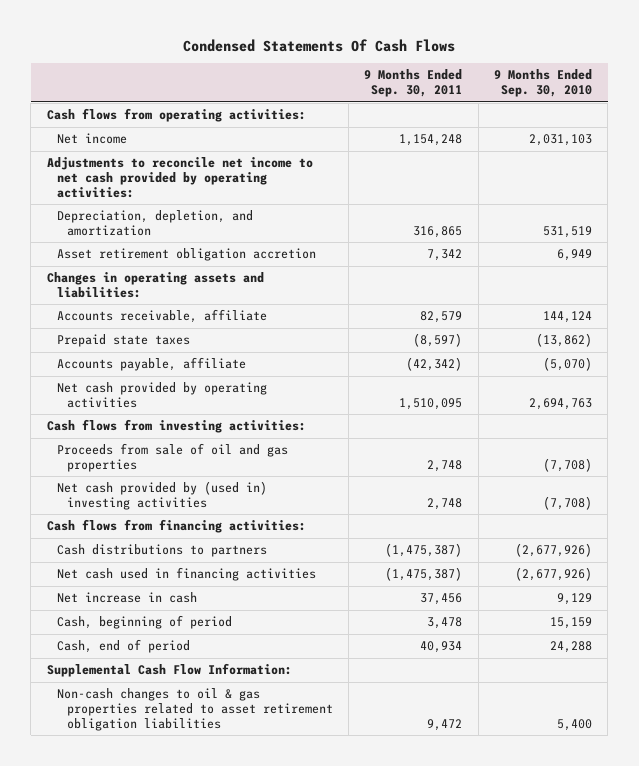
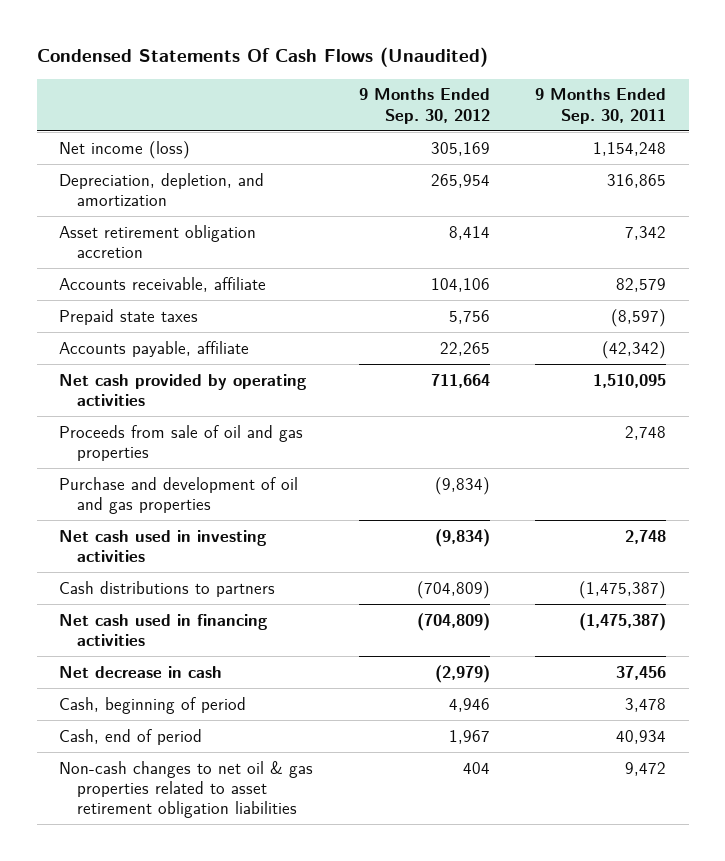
- Condensed Statements Of Cash Flows
+ Condensed Statements Of Cash Flows (Unaudited)
- | 9 Months Ended Sep. 30, 2011 | 9 Months Ended Sep. 30, 2010
+ | 9 Months Ended Sep. 30, 2012 | 9 Months Ended Sep. 30, 2011
- Cash flows from operating activities:
- Net income | 1,154,248 | 2,031,103
- Adjustments to reconcile net income to net cash provided by operating activities:
+ Net income (loss) | 305,169 | 1,154,248
- Changes in operating assets and liabilities:
- Cash flows from investing activities:
- Net cash provided by (used in) investing activities | 2,748 | (7,708)
- Cash flows from financing activities:
+ Purchase and development of oil and gas properties | (9,834) |
+ Net cash used in investing activities | (9,834) | 2,748
- Net increase in cash | 37,456 | 9,129
+ Net decrease in cash | (2,979) | 37,456
- Supplemental Cash Flow Information:
- Non-cash changes to oil & gas properties related to asset retirement obligation liabilities | 9,472 | 5,400
+ Non-cash changes to net oil & gas properties related to asset retirement obligation liabilities | 404 | 9,472

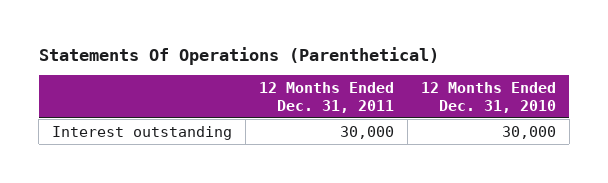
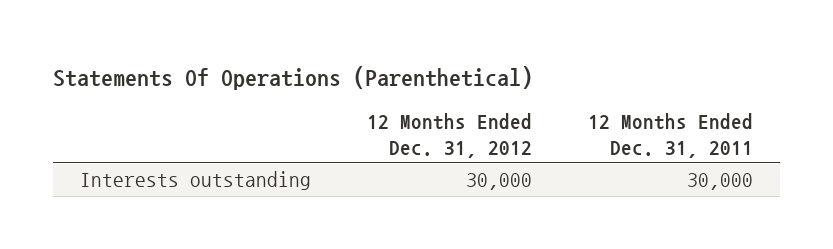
- | 12 Months Ended Dec. 31, 2011 | 12 Months Ended Dec. 31, 2010
+ | 12 Months Ended Dec. 31, 2012 | 12 Months Ended Dec. 31, 2011
- Interest outstanding | 30,000 | 30,000
+ Interests outstanding | 30,000 | 30,000

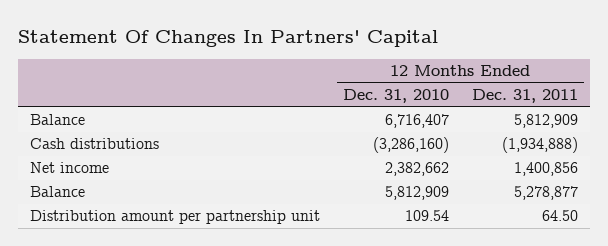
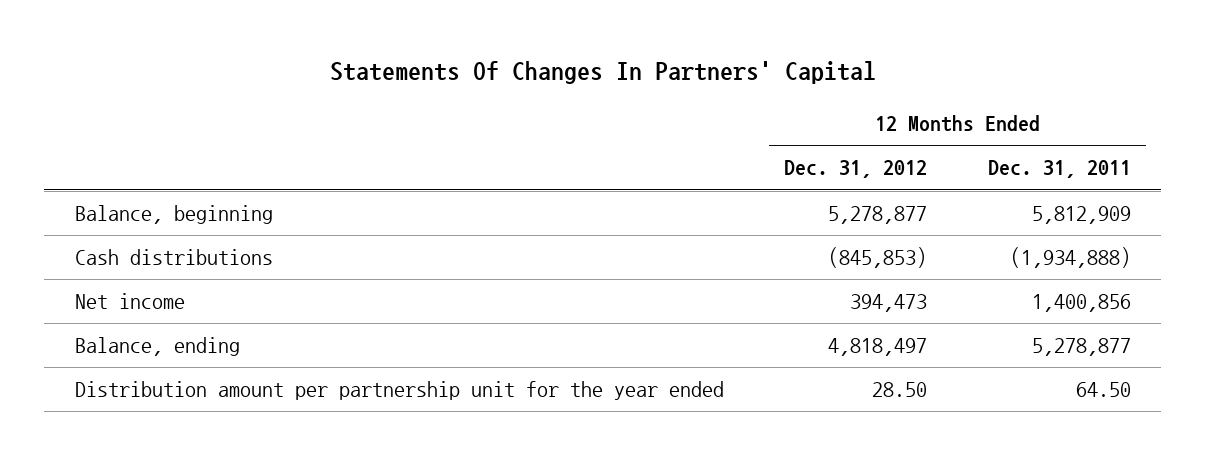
- Statement Of Changes In Partners' Capital
+ Statements Of Changes In Partners' Capital
- | 12 Months Ended Dec. 31, 2010 | 12 Months Ended Dec. 31, 2011
+ | 12 Months Ended Dec. 31, 2012 | 12 Months Ended Dec. 31, 2011
- Balance | 6,716,407 | 5,812,909
+ Balance, beginning | 5,278,877 | 5,812,909
- Balance | 5,812,909 | 5,278,877
- Distribution amount per partnership unit | 109.54 | 64.50
+ Balance, ending | 4,818,497 | 5,278,877
+ Distribution amount per partnership unit for the year ended | 28.50 | 64.50

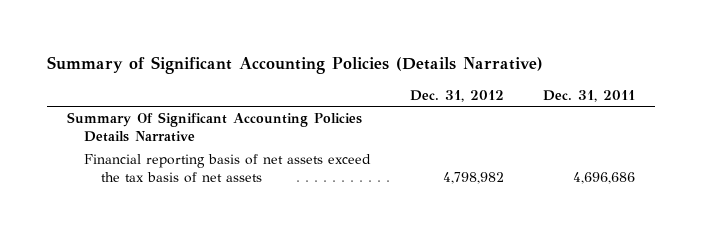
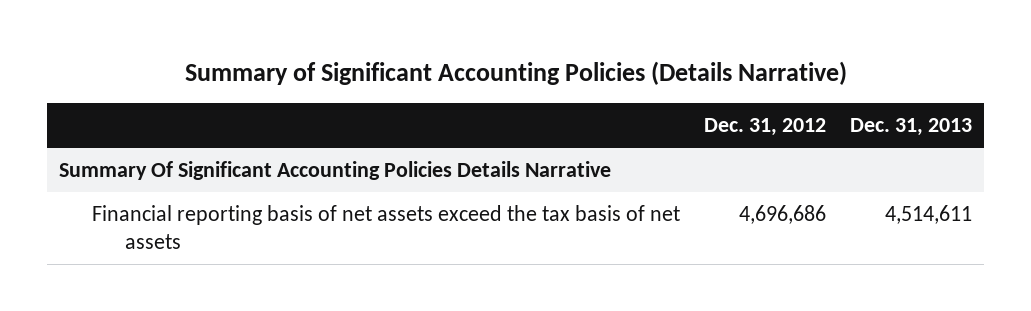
- | Dec. 31, 2012 | Dec. 31, 2011
+ | Dec. 31, 2012 | Dec. 31, 2013
- Financial reporting basis of net assets exceed the tax basis of net assets | 4,798,982 | 4,696,686
+ Financial reporting basis of net assets exceed the tax basis of net assets | 4,696,686 | 4,514,611

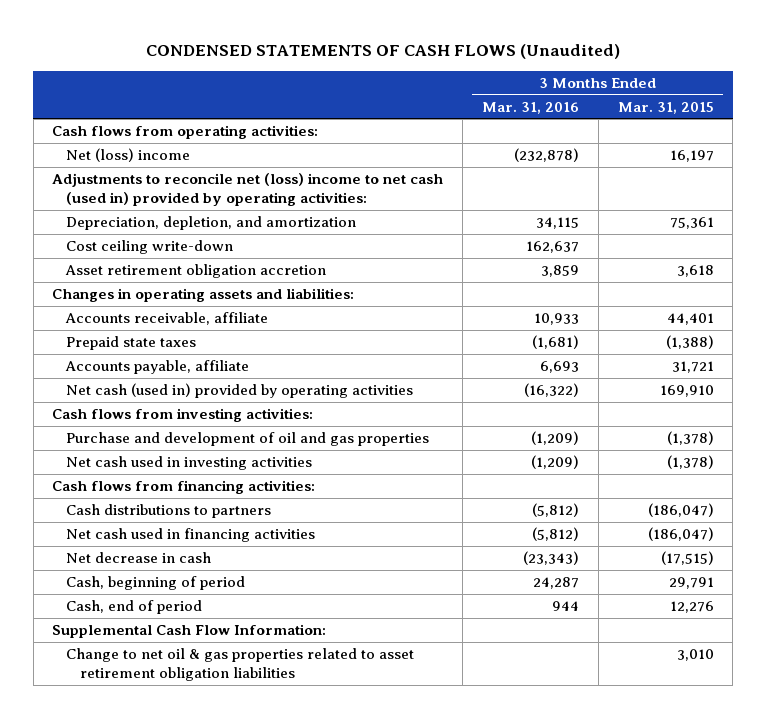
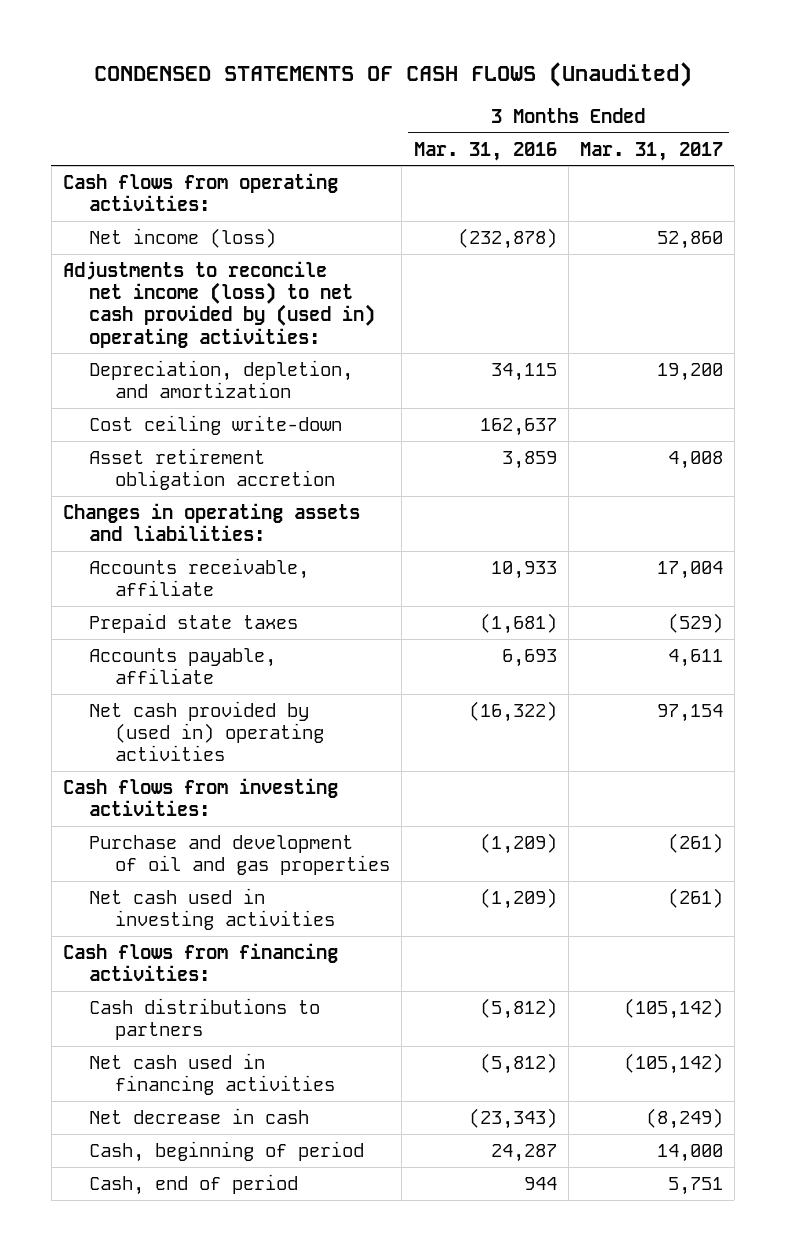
- | 3 Months Ended Mar. 31, 2016 | 3 Months Ended Mar. 31, 2015
+ | 3 Months Ended Mar. 31, 2016 | 3 Months Ended Mar. 31, 2017
- Net (loss) income | (232,878) | 16,197
- Adjustments to reconcile net (loss) income to net cash (used in) provided by operating activities:
+ Net income (loss) | (232,878) | 52,860
+ Adjustments to reconcile net income (loss) to net cash provided by (used in) operating activities:
- Net cash (used in) provided by operating activities | (16,322) | 169,910
+ Net cash provided by (used in) operating activities | (16,322) | 97,154
- Supplemental Cash Flow Information:
- Change to net oil & gas properties related to asset retirement obligation liabilities | | 3,010

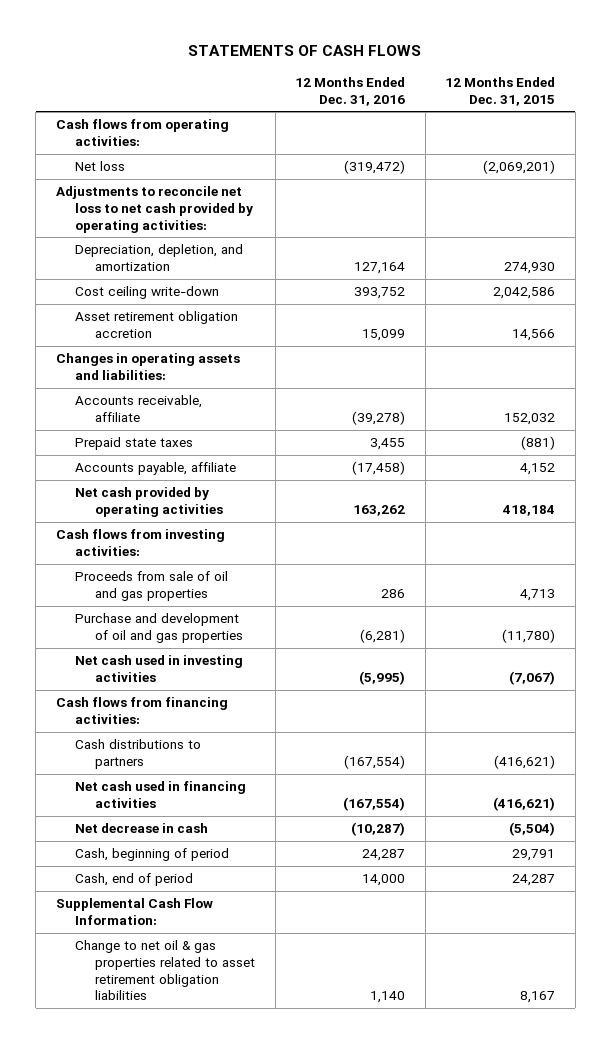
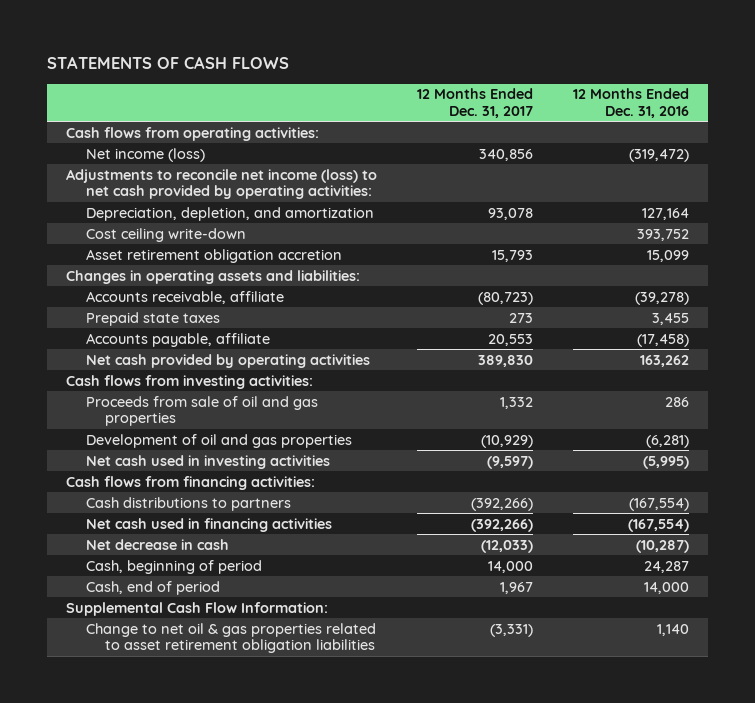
- | 12 Months Ended Dec. 31, 2016 | 12 Months Ended Dec. 31, 2015
+ | 12 Months Ended Dec. 31, 2017 | 12 Months Ended Dec. 31, 2016
- Net loss | (319,472) | (2,069,201)
- Adjustments to reconcile net loss to net cash provided by operating activities:
+ Net income (loss) | 340,856 | (319,472)
+ Adjustments to reconcile net income (loss) to net cash provided by operating activities:
- Purchase and development of oil and gas properties | (6,281) | (11,780)
+ Development of oil and gas properties | (10,929) | (6,281)

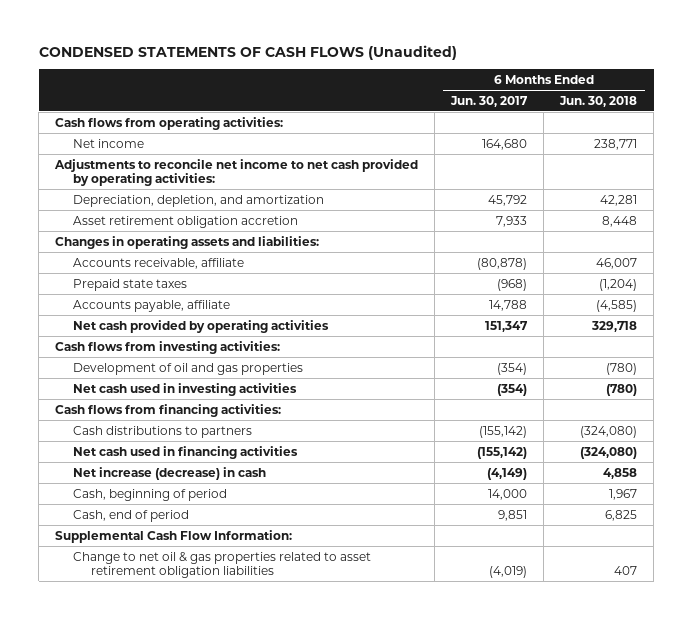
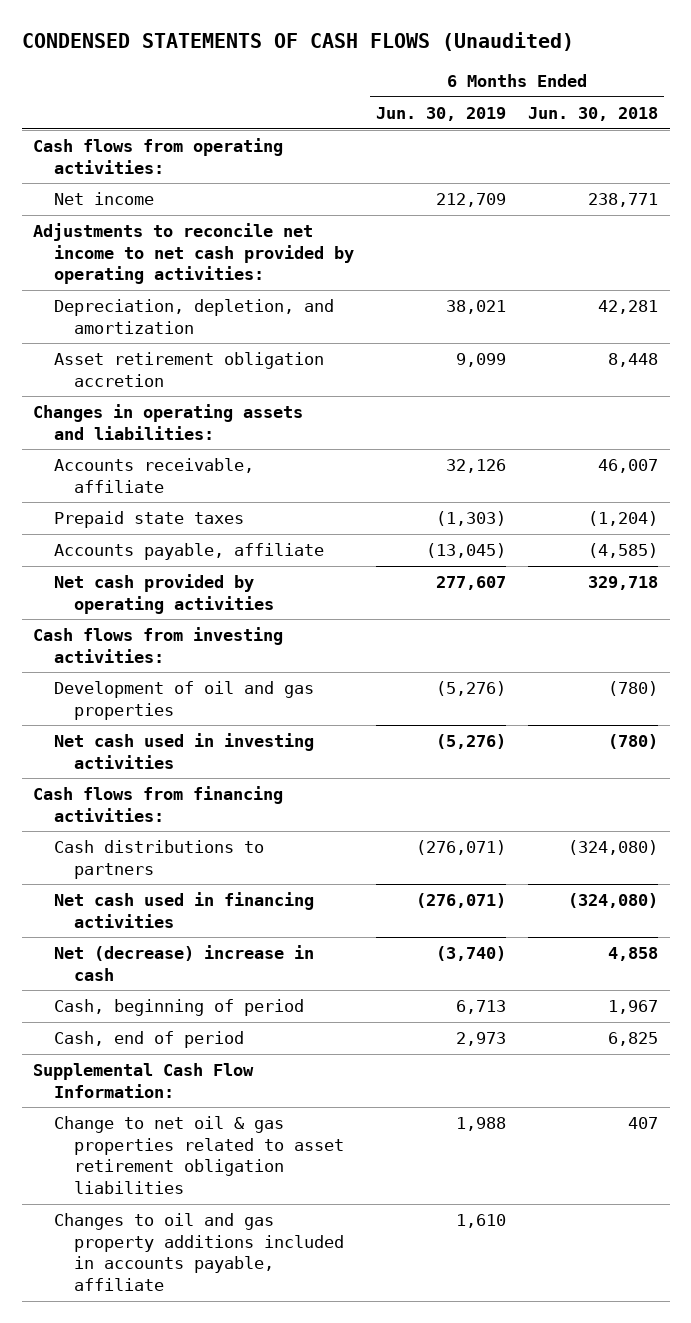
- | 6 Months Ended Jun. 30, 2017 | 6 Months Ended Jun. 30, 2018
+ | 6 Months Ended Jun. 30, 2019 | 6 Months Ended Jun. 30, 2018
- Net increase (decrease) in cash | (4,149) | 4,858
+ Net (decrease) increase in cash | (3,740) | 4,858
+ Changes to oil and gas property additions included in accounts payable, affiliate | 1,610 |

